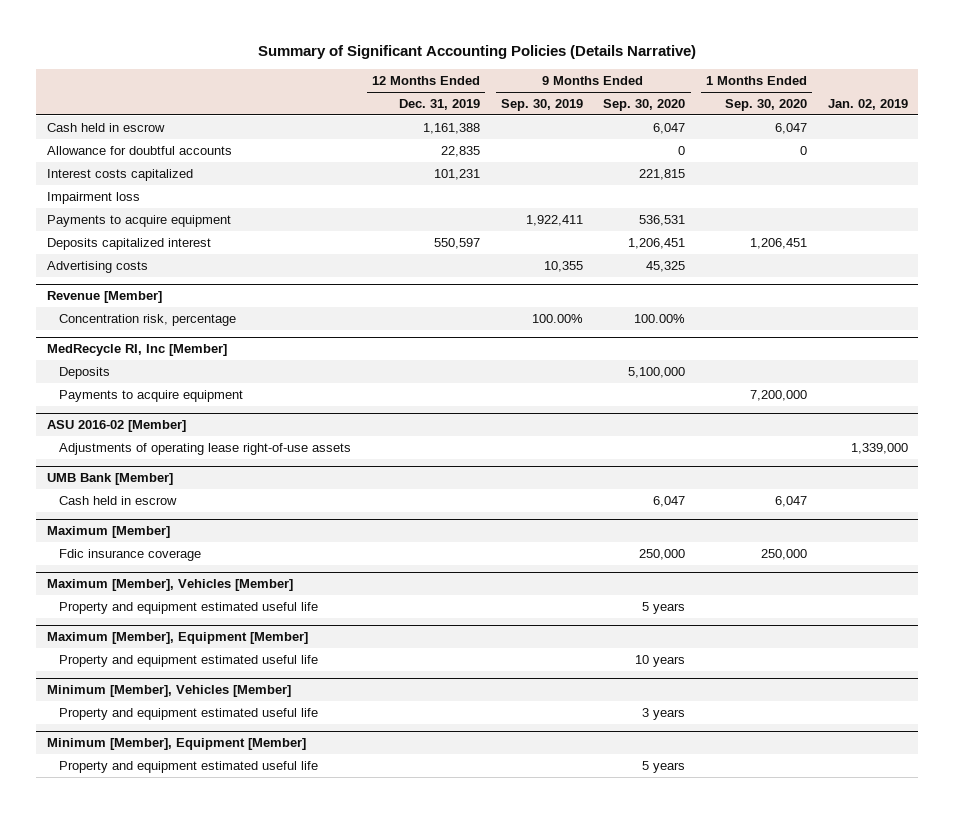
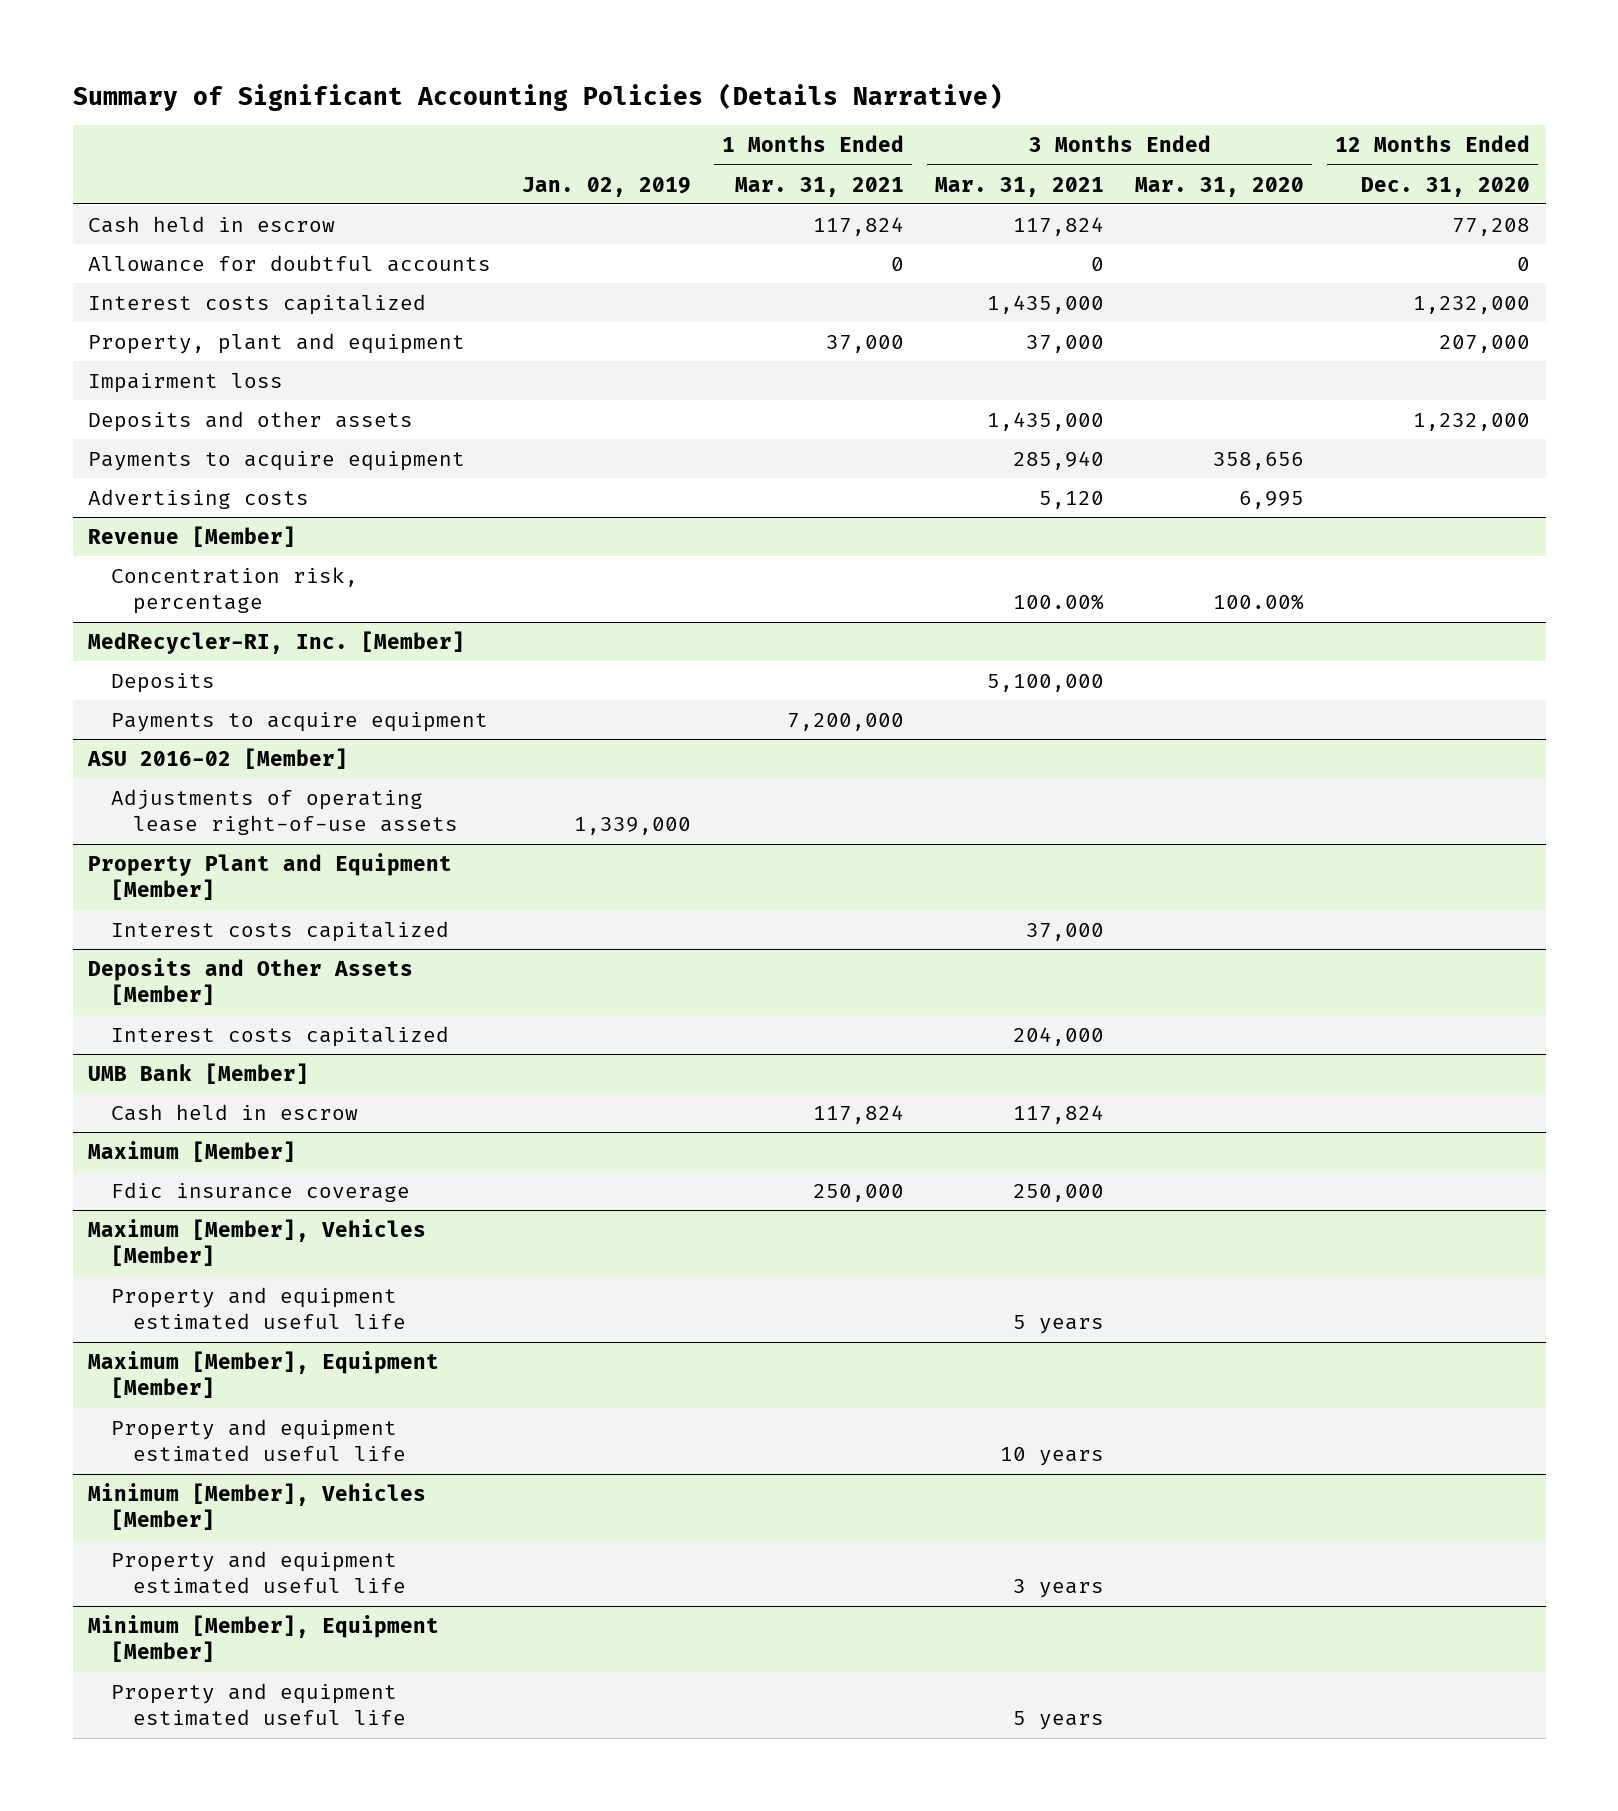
- | 12 Months Ended Dec. 31, 2019 | 9 Months Ended Sep. 30, 2019 | 9 Months Ended Sep. 30, 2020 | 1 Months Ended Sep. 30, 2020 | Jan. 02, 2019
+ | Jan. 02, 2019 | 1 Months Ended Mar. 31, 2021 | 3 Months Ended Mar. 31, 2021 | 3 Months Ended Mar. 31, 2020 | 12 Months Ended Dec. 31, 2020
+ Property, plant and equipment | | 37,000 | 37,000 | | 207,000
+ Deposits and other assets | | | 1,435,000 | | 1,232,000
- Deposits capitalized interest | 550,597 | | 1,206,451 | 1,206,451 |
- MedRecycle RI, Inc [Member]
+ MedRecycler-RI, Inc. [Member]
+ Property Plant and Equipment [Member]
+ Interest costs capitalized | | | 37,000 | |
+ Deposits and Other Assets [Member]
+ Interest costs capitalized | | | 204,000 | |

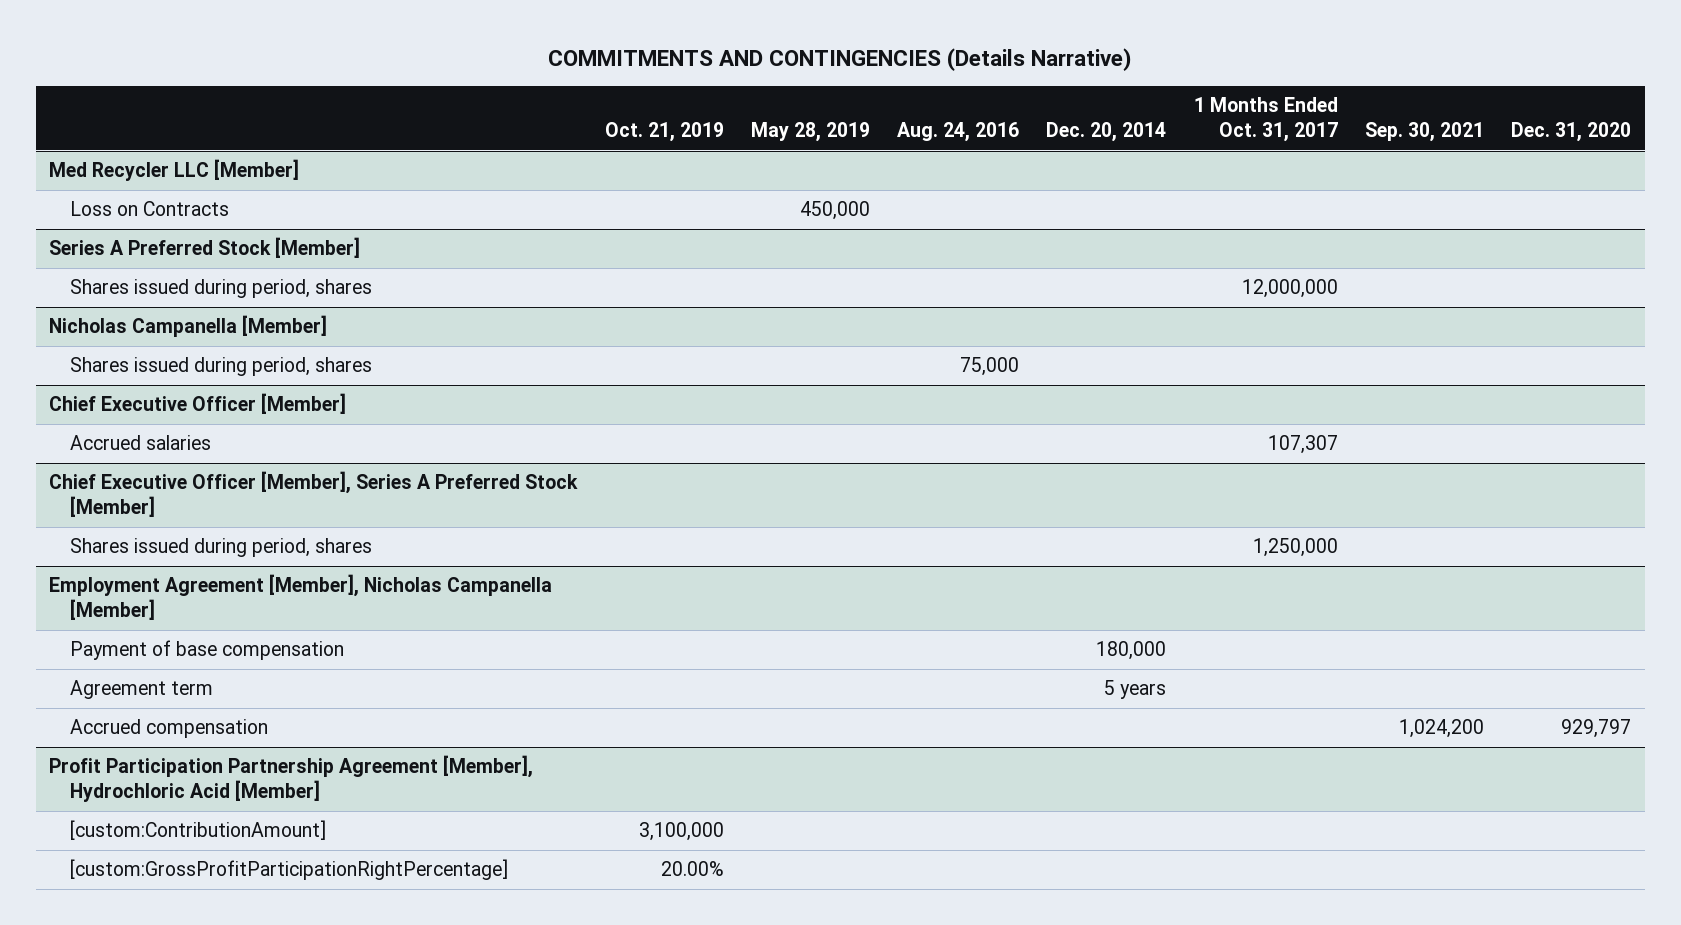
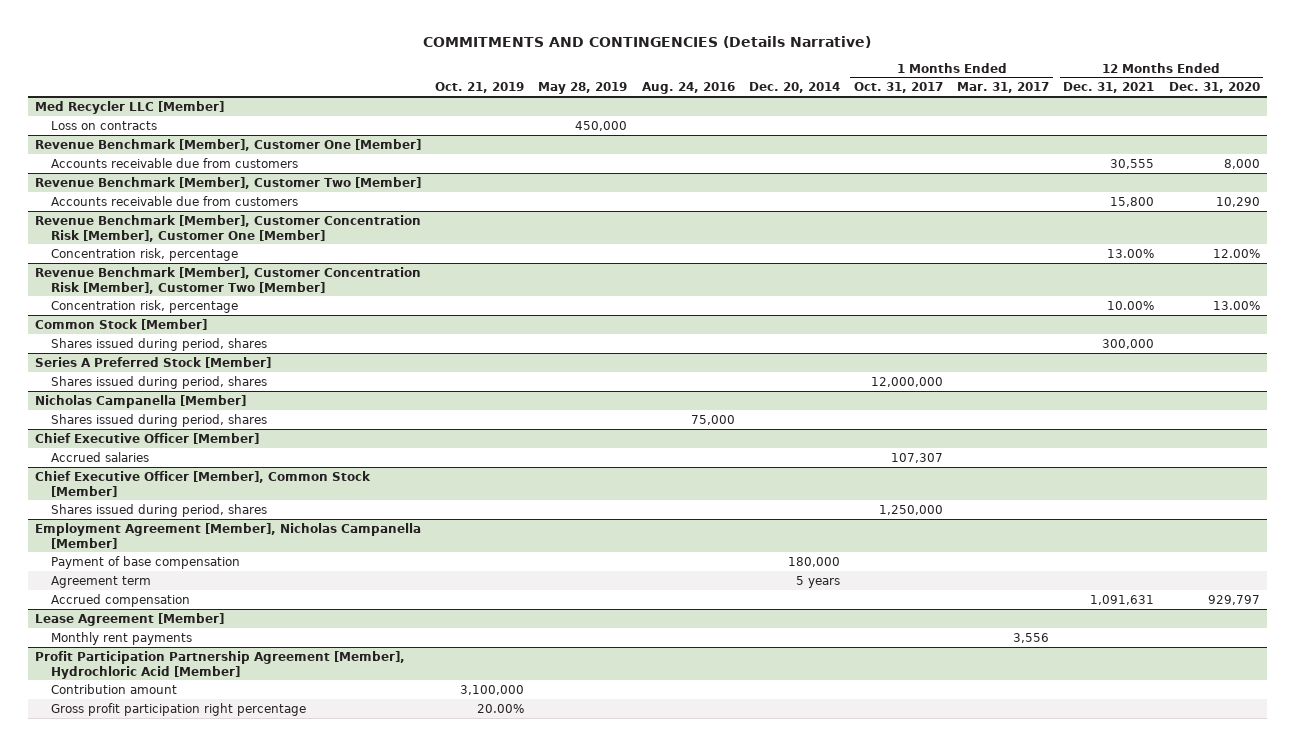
- | Oct. 21, 2019 | May 28, 2019 | Aug. 24, 2016 | Dec. 20, 2014 | 1 Months Ended Oct. 31, 2017 | Sep. 30, 2021 | Dec. 31, 2020
+ | Oct. 21, 2019 | May 28, 2019 | Aug. 24, 2016 | Dec. 20, 2014 | 1 Months Ended Oct. 31, 2017 | 1 Months Ended Mar. 31, 2017 | 12 Months Ended Dec. 31, 2021 | 12 Months Ended Dec. 31, 2020
@ Med Recycler LLC [Member]
- Loss on Contracts | | 450,000 | | | | |
+ Loss on contracts | | 450,000 | | | | | |
+ Revenue Benchmark [Member], Customer One [Member]
+ Accounts receivable due from customers | | | | | | | 30,555 | 8,000
+ Revenue Benchmark [Member], Customer Two [Member]
+ Accounts receivable due from customers | | | | | | | 15,800 | 10,290
+ Revenue Benchmark [Member], Customer Concentration Risk [Member], Customer One [Member]
+ Concentration risk, percentage | | | | | | | 13.00% | 12.00%
+ Revenue Benchmark [Member], Customer Concentration Risk [Member], Customer Two [Member]
+ Concentration risk, percentage | | | | | | | 10.00% | 13.00%
+ Common Stock [Member]
+ Shares issued during period, shares | | | | | | | 300,000 |
- Chief Executive Officer [Member], Series A Preferred Stock [Member]
+ Chief Executive Officer [Member], Common Stock [Member]
+ Lease Agreement [Member]
+ Monthly rent payments | | | | | | 3,556 | |
@ Profit Participation Partnership Agreement [Member], Hydrochloric Acid [Member]
- [custom:ContributionAmount] | 3,100,000 | | | | | |
- [custom:GrossProfitParticipationRightPercentage] | 20.00% | | | | | |
+ Contribution amount | 3,100,000 | | | | | | |
+ Gross profit participation right percentage | 20.00% | | | | | | |

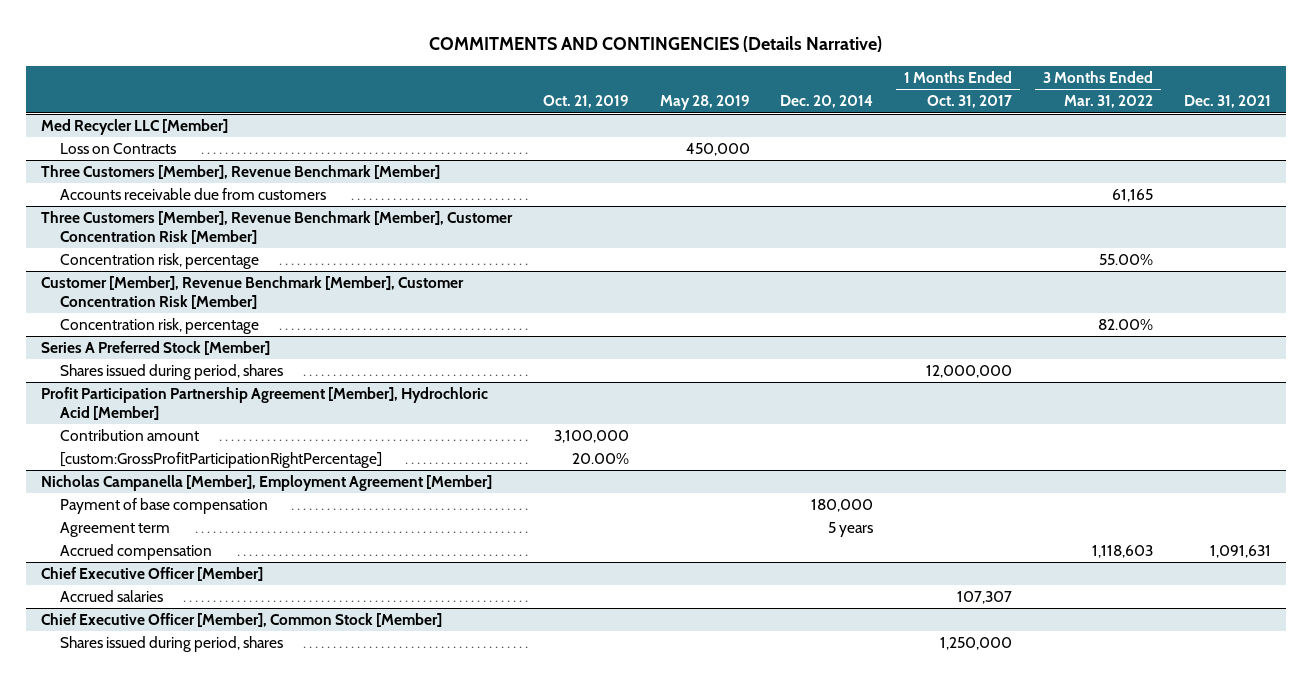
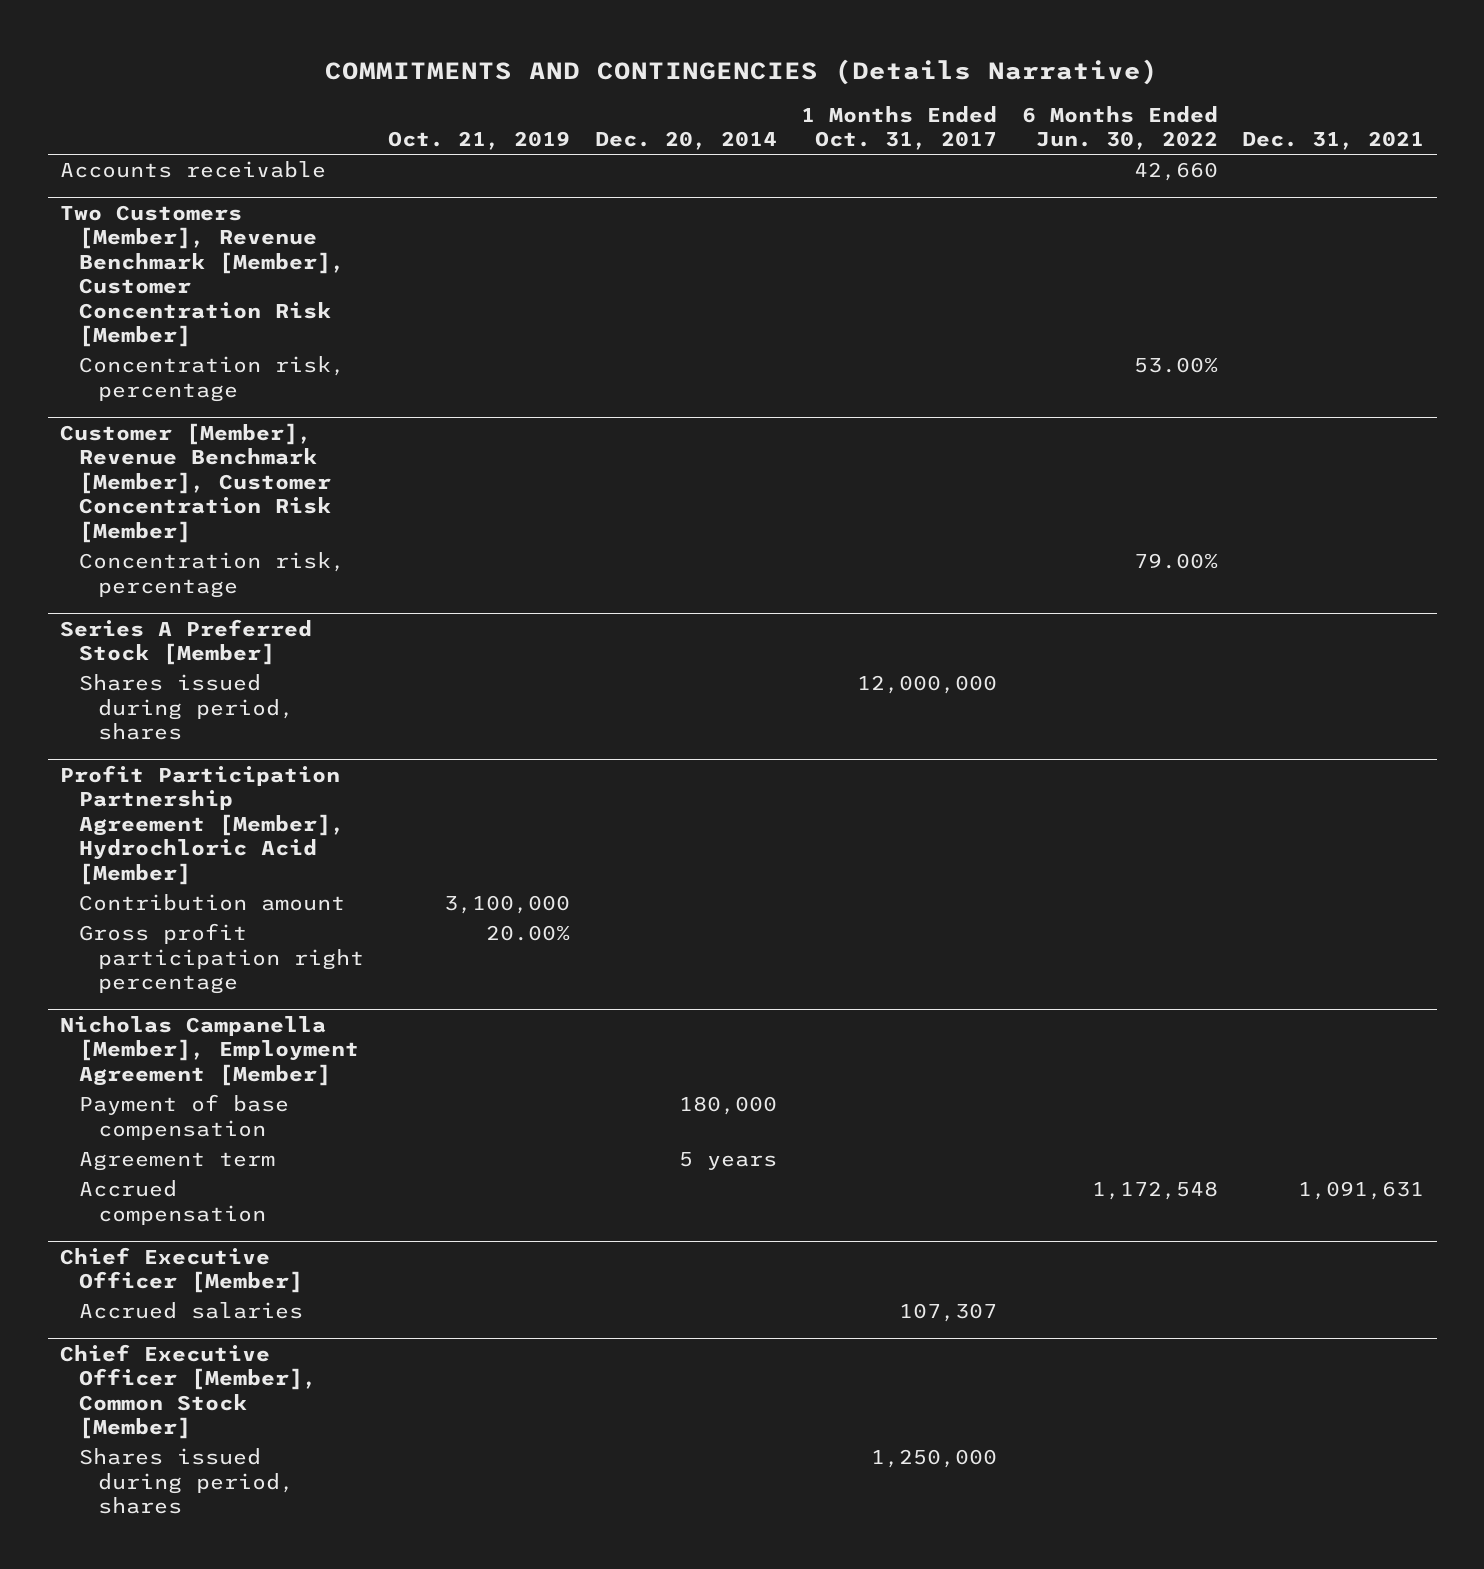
- | Oct. 21, 2019 | May 28, 2019 | Dec. 20, 2014 | 1 Months Ended Oct. 31, 2017 | 3 Months Ended Mar. 31, 2022 | Dec. 31, 2021
+ | Oct. 21, 2019 | Dec. 20, 2014 | 1 Months Ended Oct. 31, 2017 | 6 Months Ended Jun. 30, 2022 | Dec. 31, 2021
- Med Recycler LLC [Member]
- Loss on Contracts | | 450,000 | | | |
- Three Customers [Member], Revenue Benchmark [Member]
- Accounts receivable due from customers | | | | | 61,165 |
- Three Customers [Member], Revenue Benchmark [Member], Customer Concentration Risk [Member]
+ Accounts receivable | | | | 42,660 |
+ Two Customers [Member], Revenue Benchmark [Member], Customer Concentration Risk [Member]
@ Profit Participation Partnership Agreement [Member], Hydrochloric Acid [Member]
- [custom:GrossProfitParticipationRightPercentage] | 20.00% | | | | |
+ Gross profit participation right percentage | 20.00% | | | |

